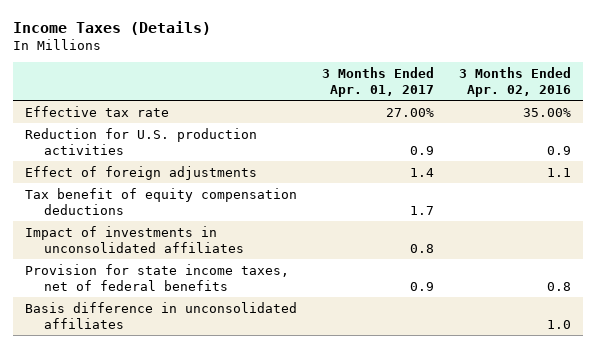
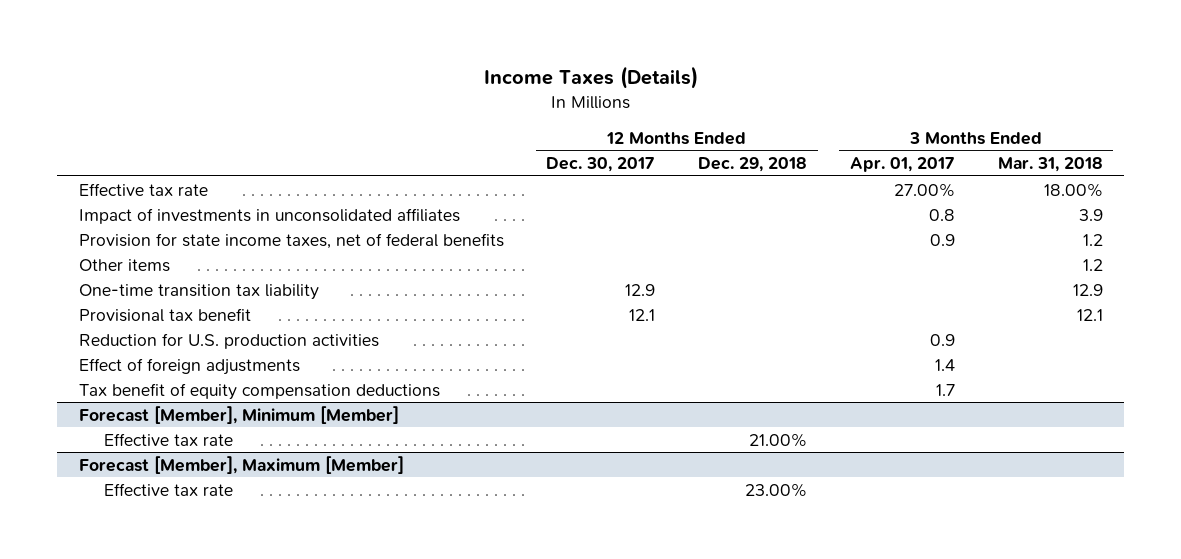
- | 3 Months Ended Apr. 01, 2017 | 3 Months Ended Apr. 02, 2016
+ | 12 Months Ended Dec. 30, 2017 | 12 Months Ended Dec. 29, 2018 | 3 Months Ended Apr. 01, 2017 | 3 Months Ended Mar. 31, 2018
moved up: Impact of investments in unconsolidated affiliates | | | 0.8 | 3.9
moved up: Provision for state income taxes, net of federal benefits | | | 0.9 | 1.2
+ Other items | | | | 1.2
+ One-time transition tax liability | 12.9 | | | 12.9
+ Provisional tax benefit | 12.1 | | | 12.1
- Basis difference in unconsolidated affiliates | | 1.0
+ Forecast [Member], Minimum [Member]
+ Effective tax rate | | 21.00% | |
+ Forecast [Member], Maximum [Member]
+ Effective tax rate | | 23.00% | |

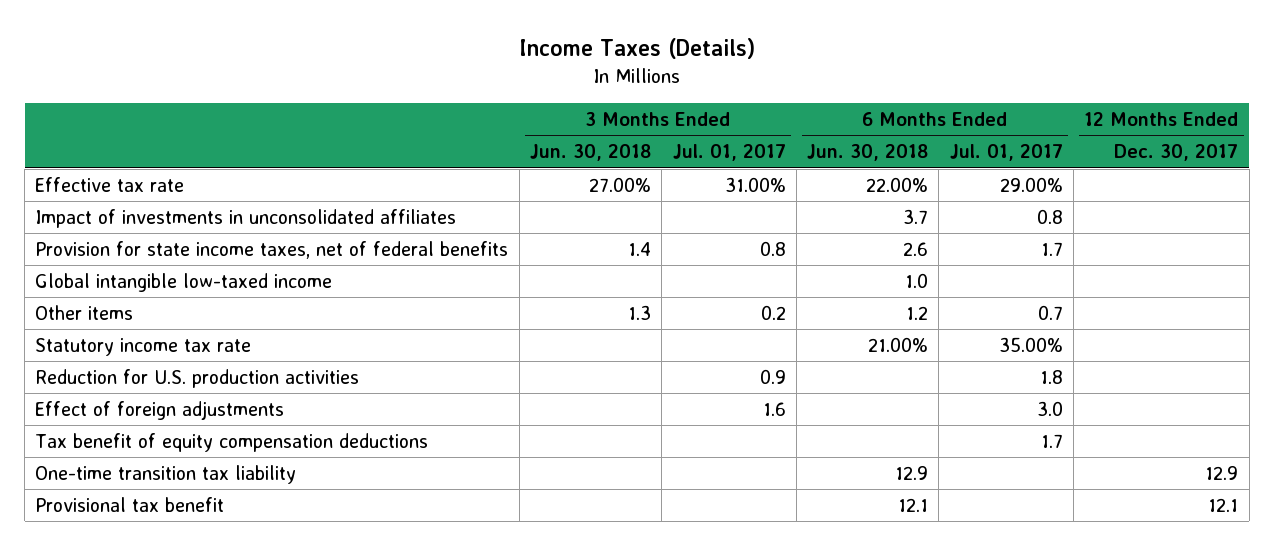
- | 12 Months Ended Dec. 30, 2017 | 12 Months Ended Dec. 29, 2018 | 3 Months Ended Apr. 01, 2017 | 3 Months Ended Mar. 31, 2018
+ | 3 Months Ended Jun. 30, 2018 | 3 Months Ended Jul. 01, 2017 | 6 Months Ended Jun. 30, 2018 | 6 Months Ended Jul. 01, 2017 | 12 Months Ended Dec. 30, 2017
+ Global intangible low-taxed income | | | 1.0 | |
+ Statutory income tax rate | | | 21.00% | 35.00% |
- Forecast [Member], Minimum [Member]
- Effective tax rate | | 21.00% | |
- Forecast [Member], Maximum [Member]
- Effective tax rate | | 23.00% | |
moved down: One-time transition tax liability | | | 12.9 | | 12.9
moved down: Provisional tax benefit | | | 12.1 | | 12.1

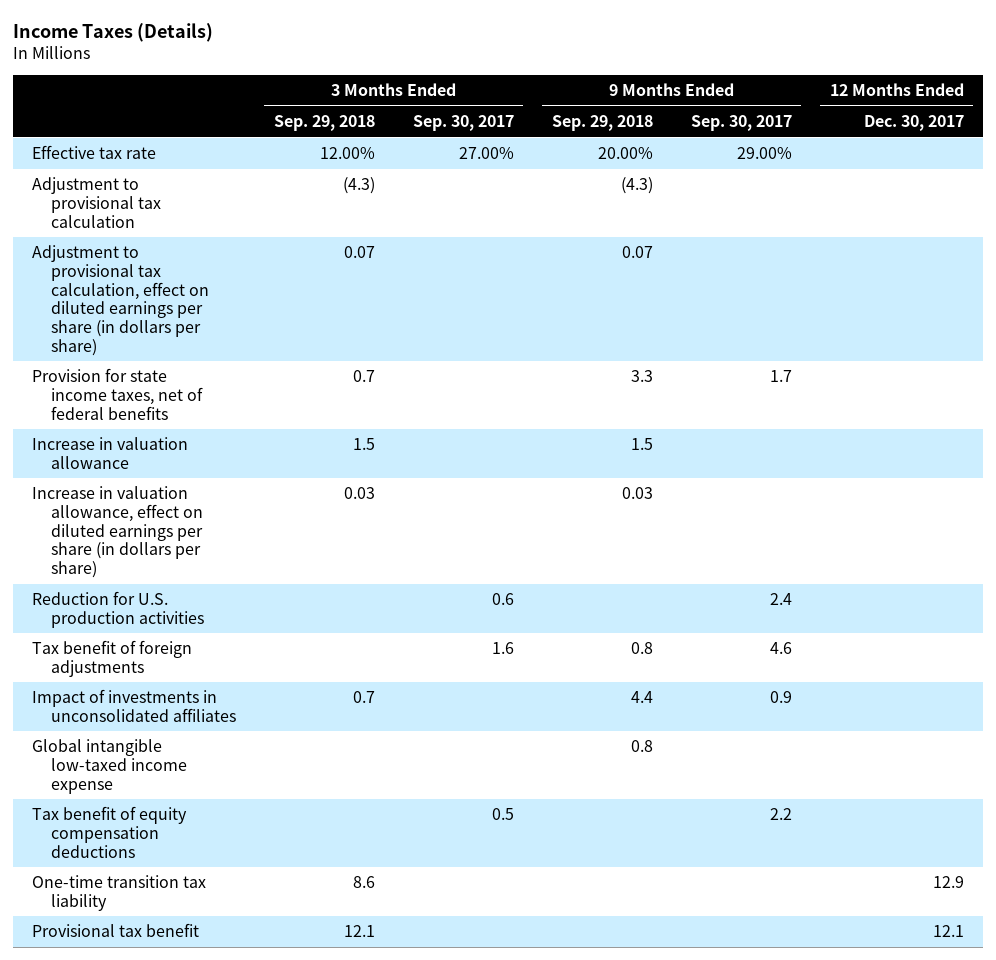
- | 3 Months Ended Jun. 30, 2018 | 3 Months Ended Jul. 01, 2017 | 6 Months Ended Jun. 30, 2018 | 6 Months Ended Jul. 01, 2017 | 12 Months Ended Dec. 30, 2017
+ | 3 Months Ended Sep. 29, 2018 | 3 Months Ended Sep. 30, 2017 | 9 Months Ended Sep. 29, 2018 | 9 Months Ended Sep. 30, 2017 | 12 Months Ended Dec. 30, 2017
+ Adjustment to provisional tax calculation | (4.3) | | (4.3) | |
+ Adjustment to provisional tax calculation, effect on diluted earnings per share (in dollars per share) | 0.07 | | 0.07 | |
- Global intangible low-taxed income | | | 1.0 | |
- Other items | 1.3 | 0.2 | 1.2 | 0.7 |
- Statutory income tax rate | | | 21.00% | 35.00% |
+ Increase in valuation allowance | 1.5 | | 1.5 | |
+ Increase in valuation allowance, effect on diluted earnings per share (in dollars per share) | 0.03 | | 0.03 | |
- Effect of foreign adjustments | | 1.6 | | 3.0 |
+ Tax benefit of foreign adjustments | | 1.6 | 0.8 | 4.6 |
moved down: Impact of investments in unconsolidated affiliates | 0.7 | | 4.4 | 0.9 |
+ Global intangible low-taxed income expense | | | 0.8 | |

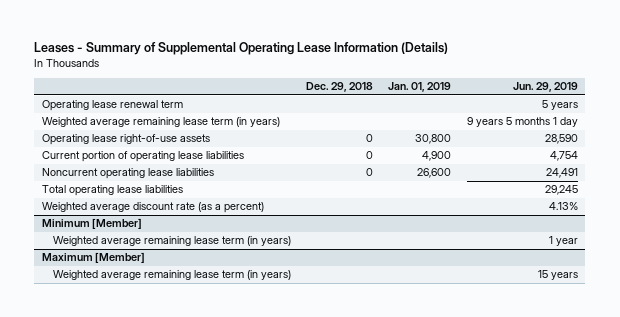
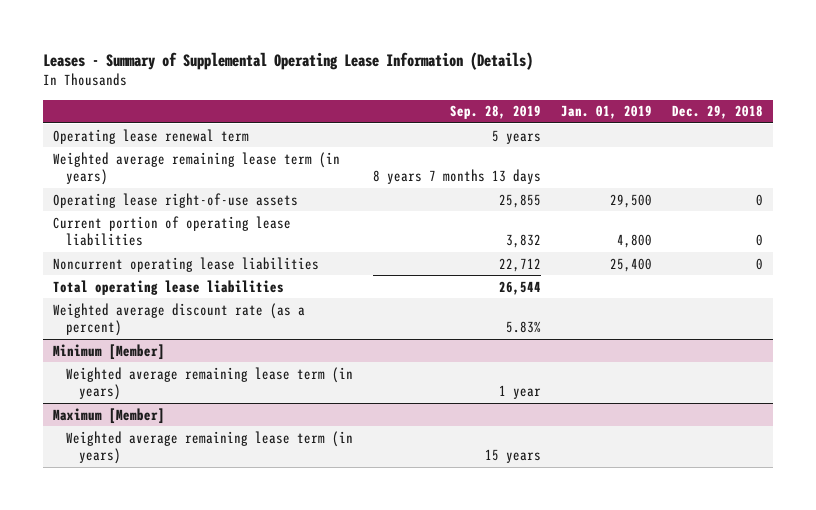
- | Dec. 29, 2018 | Jan. 01, 2019 | Jun. 29, 2019
+ | Sep. 28, 2019 | Jan. 01, 2019 | Dec. 29, 2018
- Operating lease right-of-use assets | 0 | 30,800 | 28,590
- Current portion of operating lease liabilities | 0 | 4,900 | 4,754
- Noncurrent operating lease liabilities | 0 | 26,600 | 24,491
+ Operating lease right-of-use assets | 25,855 | 29,500 | 0
+ Current portion of operating lease liabilities | 3,832 | 4,800 | 0
+ Noncurrent operating lease liabilities | 22,712 | 25,400 | 0

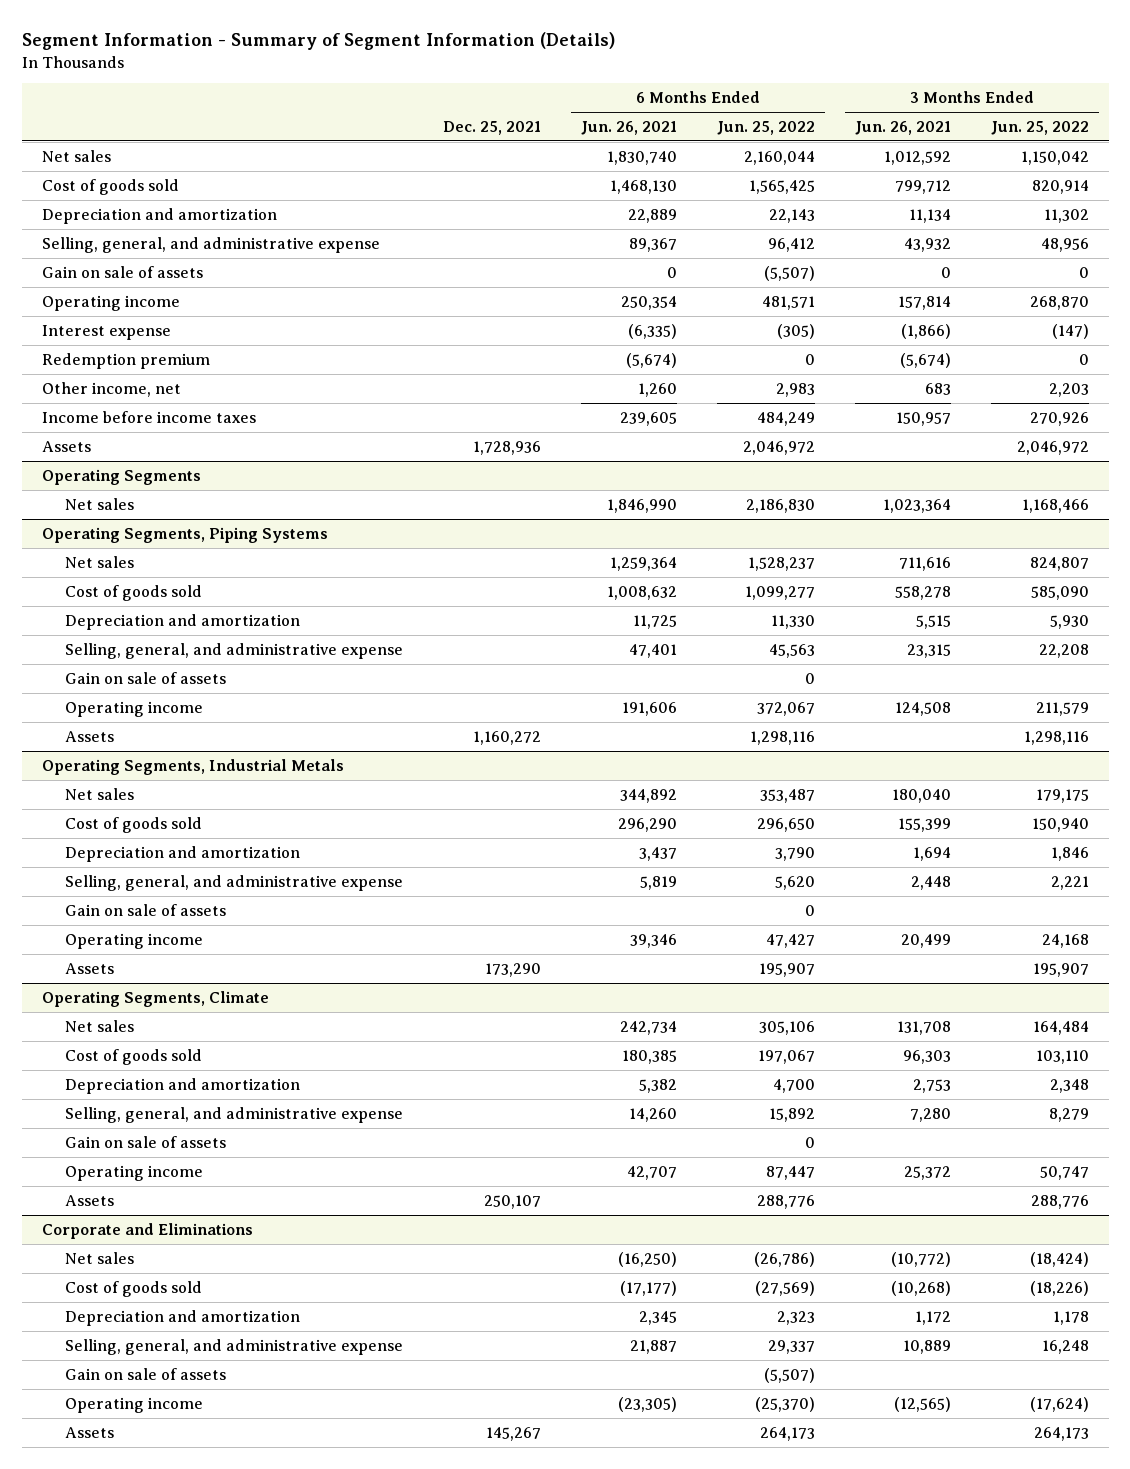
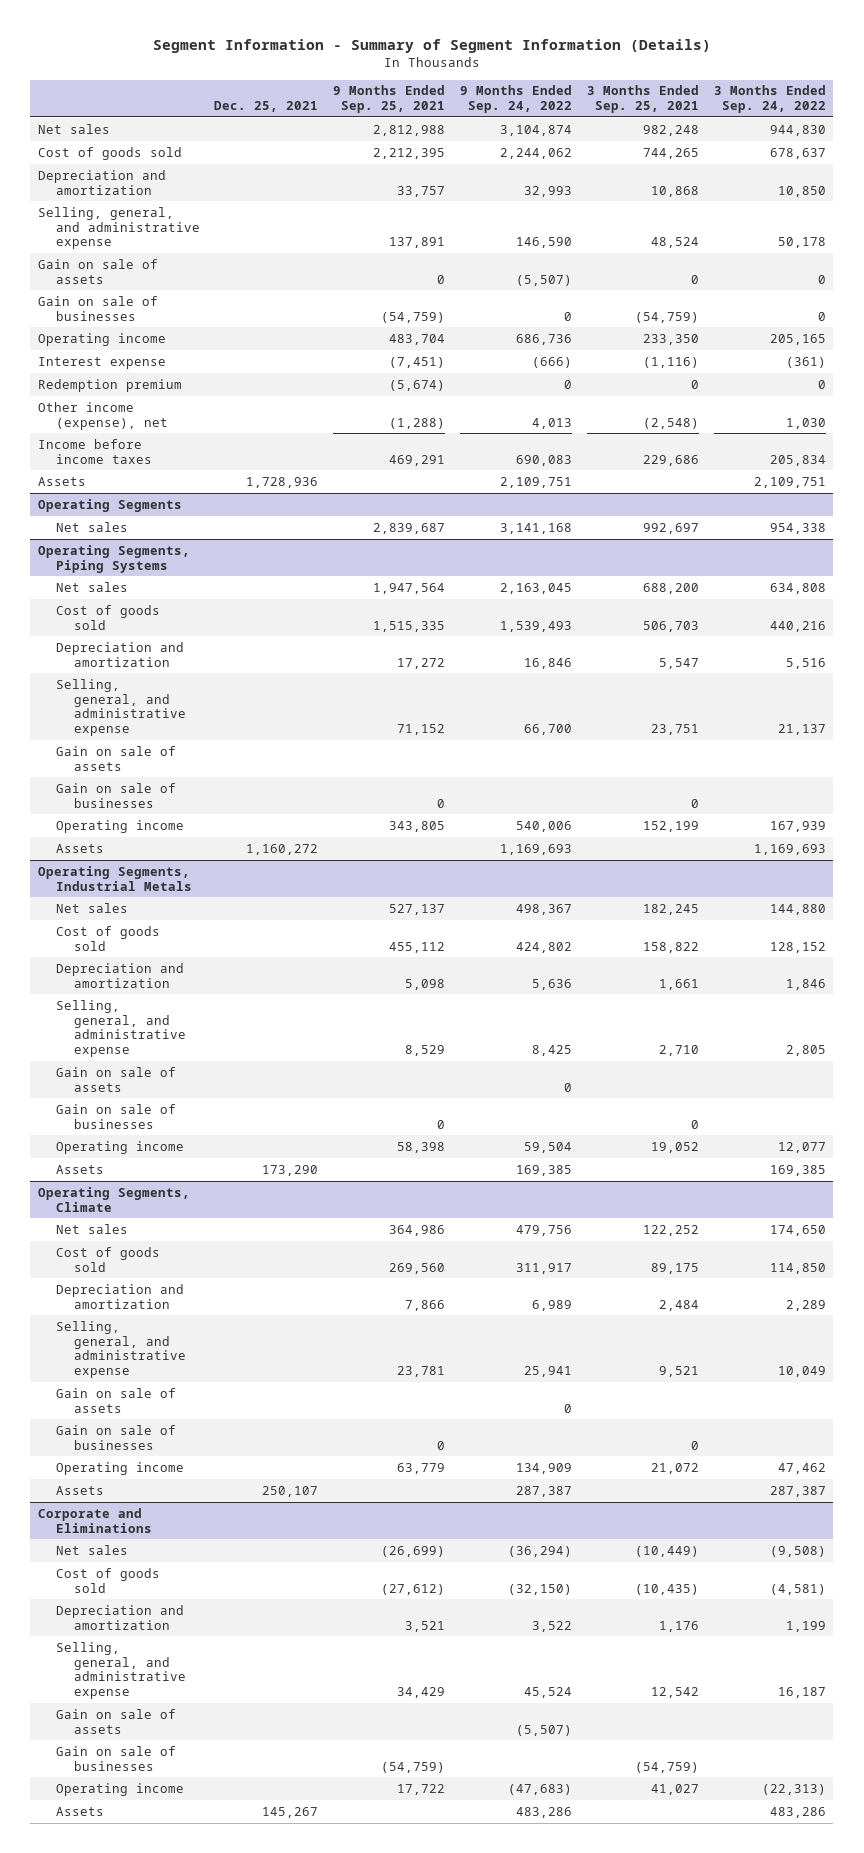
- | Dec. 25, 2021 | 6 Months Ended Jun. 26, 2021 | 6 Months Ended Jun. 25, 2022 | 3 Months Ended Jun. 26, 2021 | 3 Months Ended Jun. 25, 2022
+ | Dec. 25, 2021 | 9 Months Ended Sep. 25, 2021 | 9 Months Ended Sep. 24, 2022 | 3 Months Ended Sep. 25, 2021 | 3 Months Ended Sep. 24, 2022
+ Gain on sale of businesses | | (54,759) | 0 | (54,759) | 0
- Other income, net | | 1,260 | 2,983 | 683 | 2,203
+ Other income (expense), net | | (1,288) | 4,013 | (2,548) | 1,030
@ Operating Segments, Piping Systems
+ Gain on sale of businesses | | 0 | | 0 |
@ Operating Segments, Industrial Metals
+ Gain on sale of businesses | | 0 | | 0 |
@ Operating Segments, Climate
+ Gain on sale of businesses | | 0 | | 0 |
@ Corporate and Eliminations
+ Gain on sale of businesses | | (54,759) | | (54,759) |

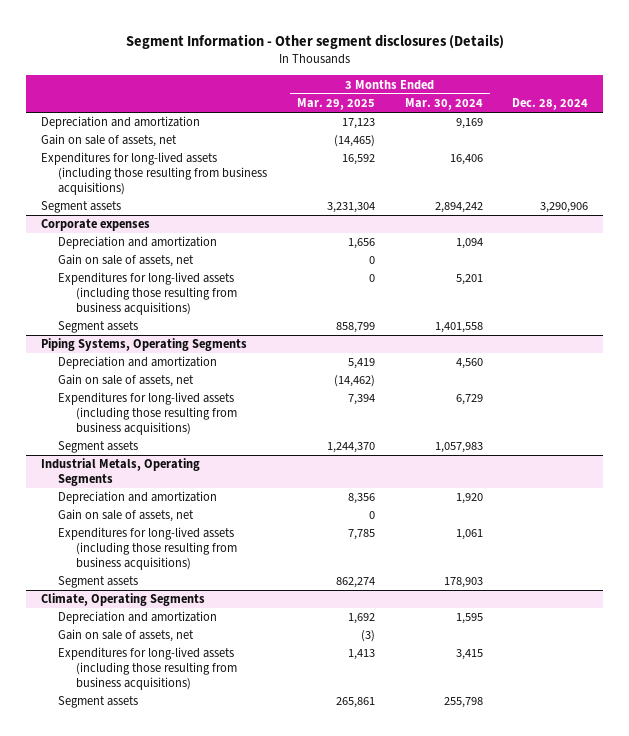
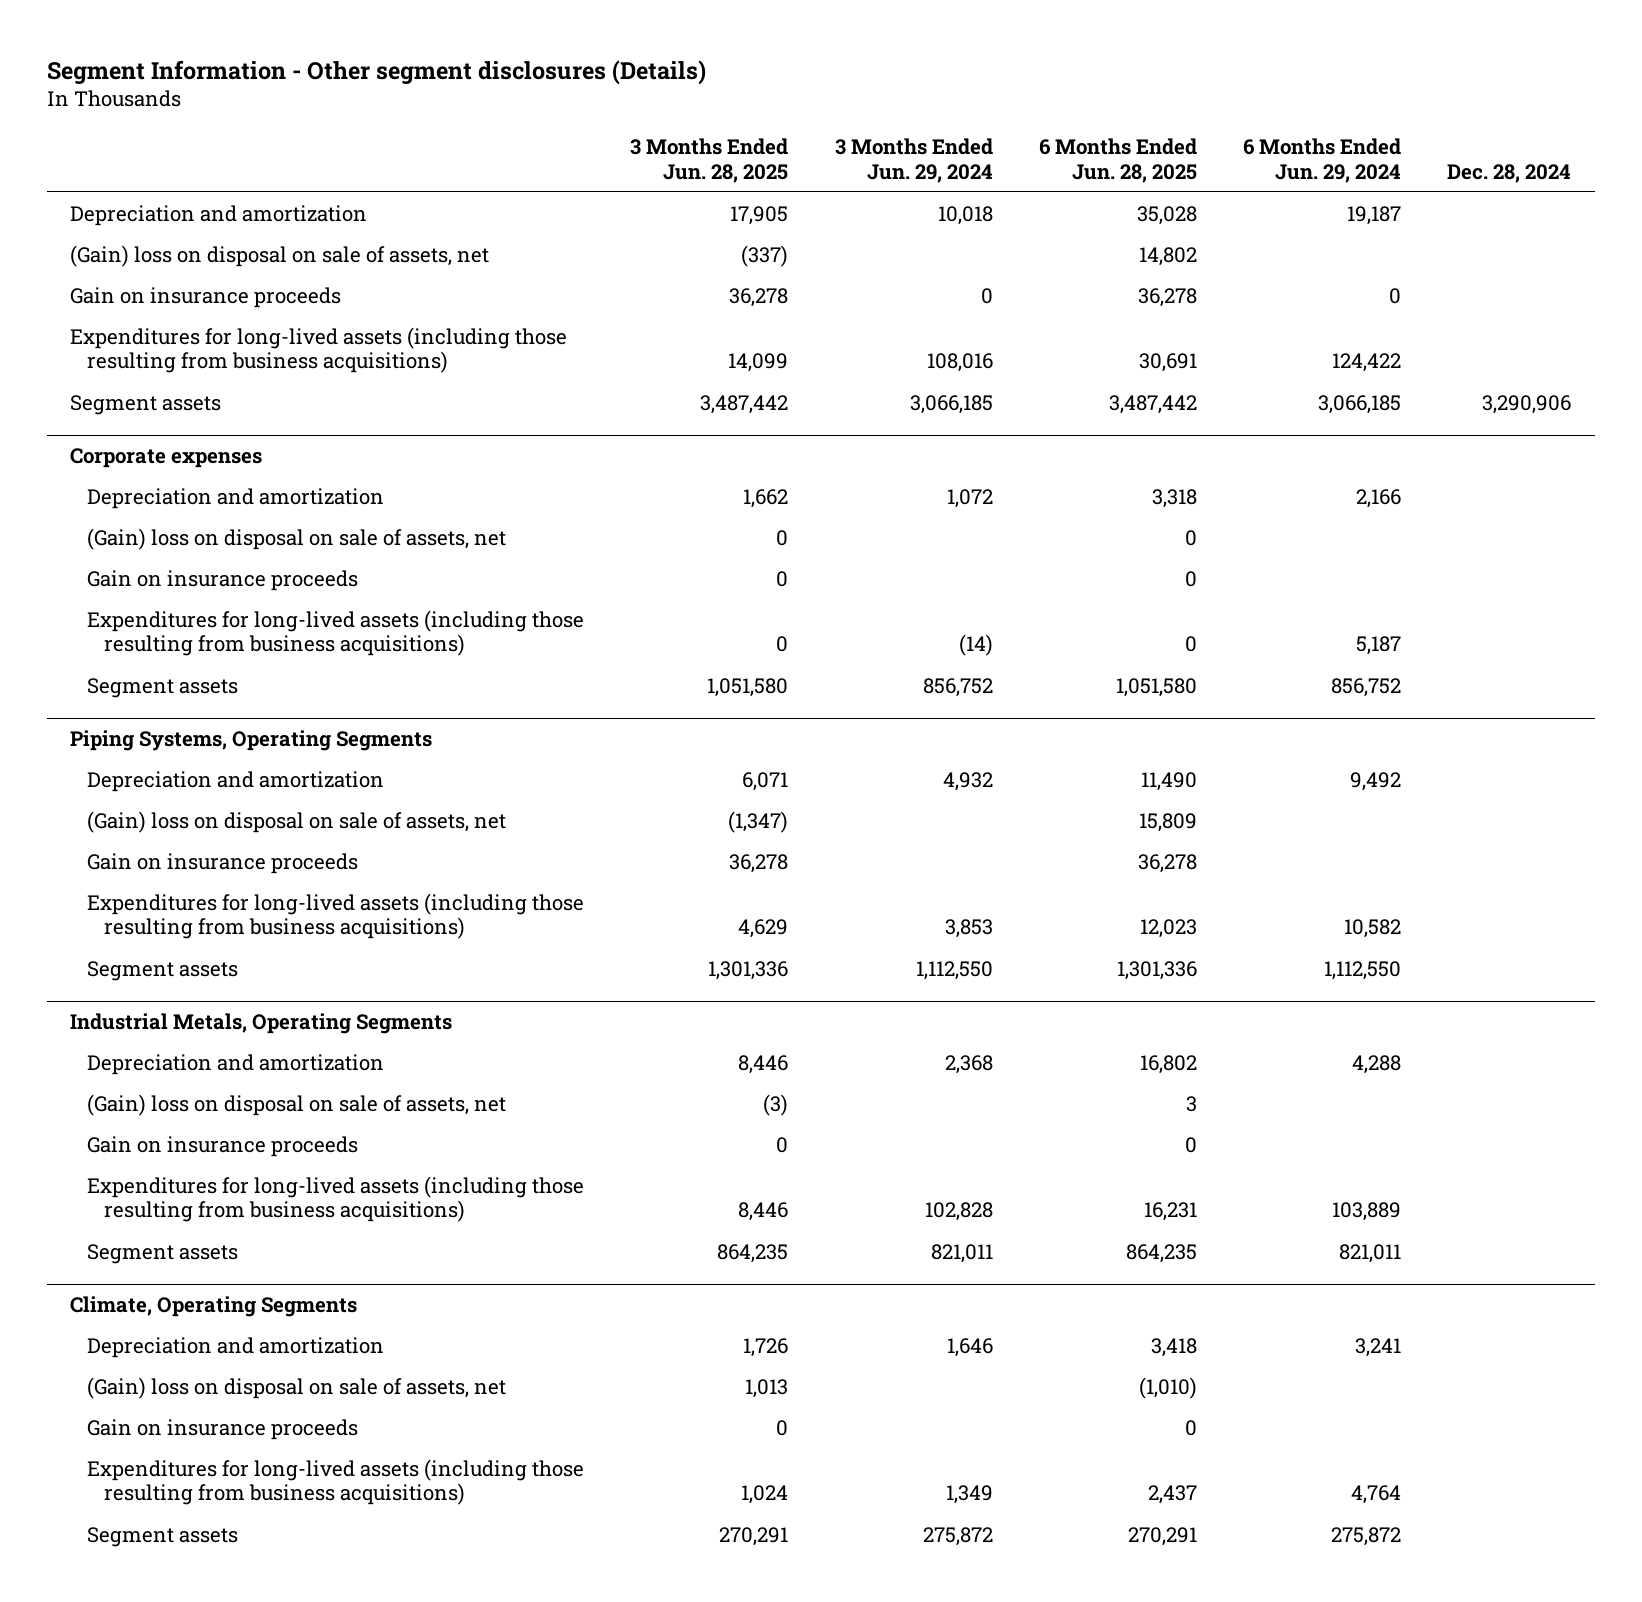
- | 3 Months Ended Mar. 29, 2025 | 3 Months Ended Mar. 30, 2024 | Dec. 28, 2024
+ | 3 Months Ended Jun. 28, 2025 | 3 Months Ended Jun. 29, 2024 | 6 Months Ended Jun. 28, 2025 | 6 Months Ended Jun. 29, 2024 | Dec. 28, 2024
- Gain on sale of assets, net | (14,465) | |
+ (Gain) loss on disposal on sale of assets, net | (337) | | 14,802 | |
+ Gain on insurance proceeds | 36,278 | 0 | 36,278 | 0 |
@ Corporate expenses
- Gain on sale of assets, net | 0 | |
+ (Gain) loss on disposal on sale of assets, net | 0 | | 0 | |
+ Gain on insurance proceeds | 0 | | 0 | |
@ Piping Systems, Operating Segments
- Gain on sale of assets, net | (14,462) | |
+ (Gain) loss on disposal on sale of assets, net | (1,347) | | 15,809 | |
+ Gain on insurance proceeds | 36,278 | | 36,278 | |
@ Industrial Metals, Operating Segments
- Gain on sale of assets, net | 0 | |
+ (Gain) loss on disposal on sale of assets, net | (3) | | 3 | |
+ Gain on insurance proceeds | 0 | | 0 | |
@ Climate, Operating Segments
- Gain on sale of assets, net | (3) | |
+ (Gain) loss on disposal on sale of assets, net | 1,013 | | (1,010) | |
+ Gain on insurance proceeds | 0 | | 0 | |

